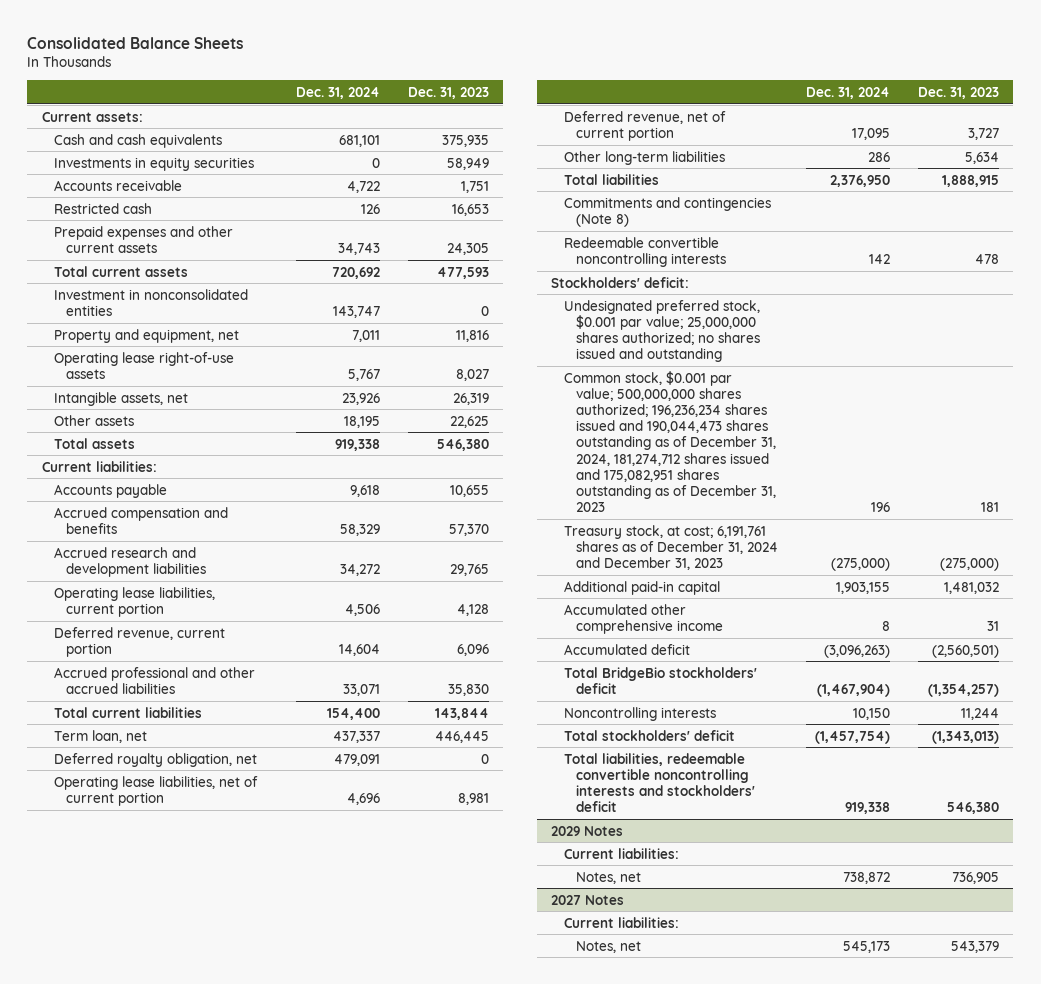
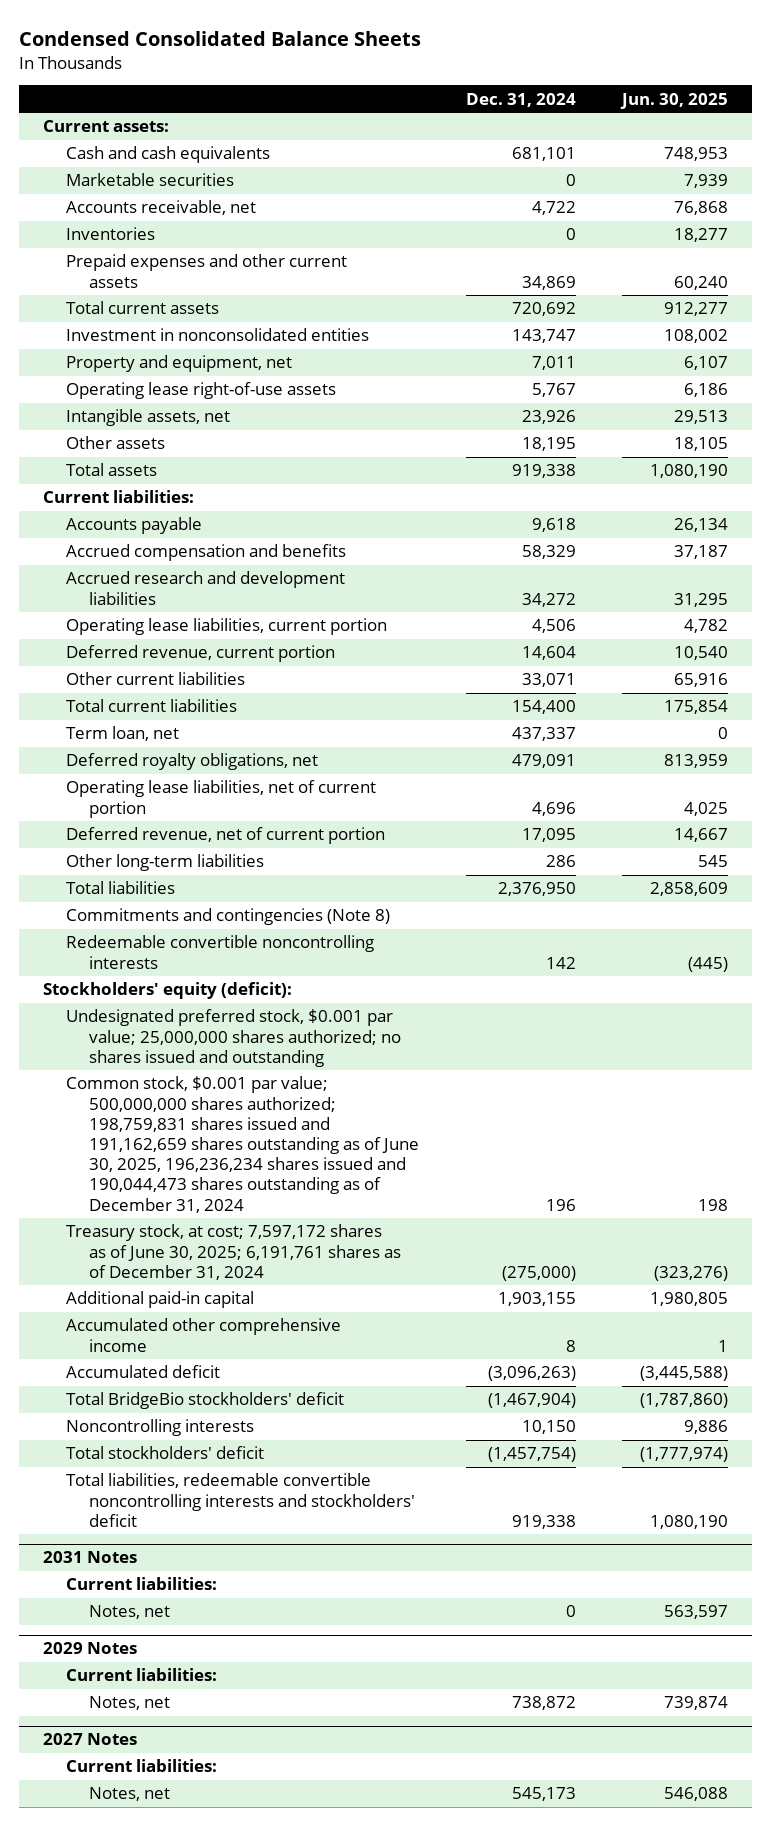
- Consolidated Balance Sheets
+ Condensed Consolidated Balance Sheets
- | Dec. 31, 2024 | Dec. 31, 2023
+ | Dec. 31, 2024 | Jun. 30, 2025
- Investments in equity securities | 0 | 58,949
- Accounts receivable | 4,722 | 1,751
- Restricted cash | 126 | 16,653
- Prepaid expenses and other current assets | 34,743 | 24,305
+ Marketable securities | 0 | 7,939
+ Accounts receivable, net | 4,722 | 76,868
+ Inventories | 0 | 18,277
+ Prepaid expenses and other current assets | 34,869 | 60,240
- Accrued professional and other accrued liabilities | 33,071 | 35,830
+ Other current liabilities | 33,071 | 65,916
- Deferred royalty obligation, net | 479,091 | 0
+ Deferred royalty obligations, net | 479,091 | 813,959
- Stockholders' deficit:
+ Stockholders' equity (deficit):
- Common stock, $0.001 par value; 500,000,000 shares authorized; 196,236,234 shares issued and 190,044,473 shares outstanding as of December 31, 2024, 181,274,712 shares issued and 175,082,951 shares outstanding as of December 31, 2023 | 196 | 181
- Treasury stock, at cost; 6,191,761 shares as of December 31, 2024 and December 31, 2023 | (275,000) | (275,000)
+ Common stock, $0.001 par value; 500,000,000 shares authorized; 198,759,831 shares issued and 191,162,659 shares outstanding as of June 30, 2025, 196,236,234 shares issued and 190,044,473 shares outstanding as of December 31, 2024 | 196 | 198
+ Treasury stock, at cost; 7,597,172 shares as of June 30, 2025; 6,191,761 shares as of December 31, 2024 | (275,000) | (323,276)
+ 2031 Notes
+ Current liabilities:
+ Notes, net | 0 | 563,597

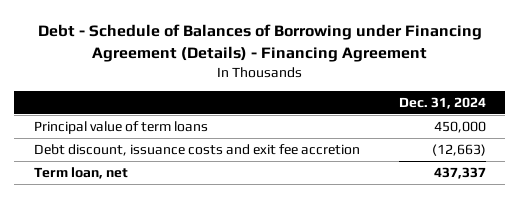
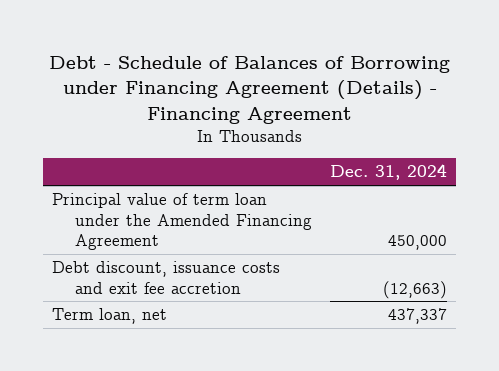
- Principal value of term loans | 450,000
+ Principal value of term loan under the Amended Financing Agreement | 450,000

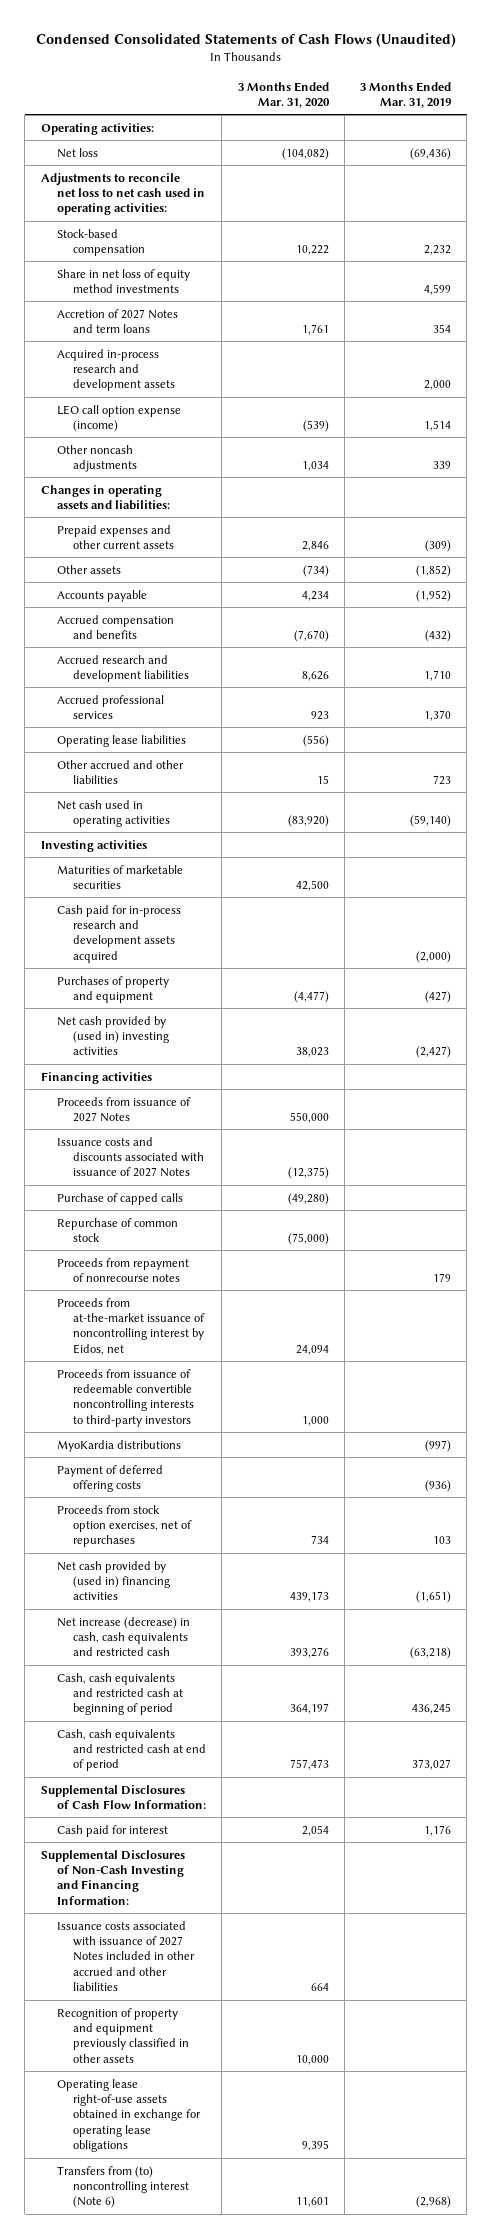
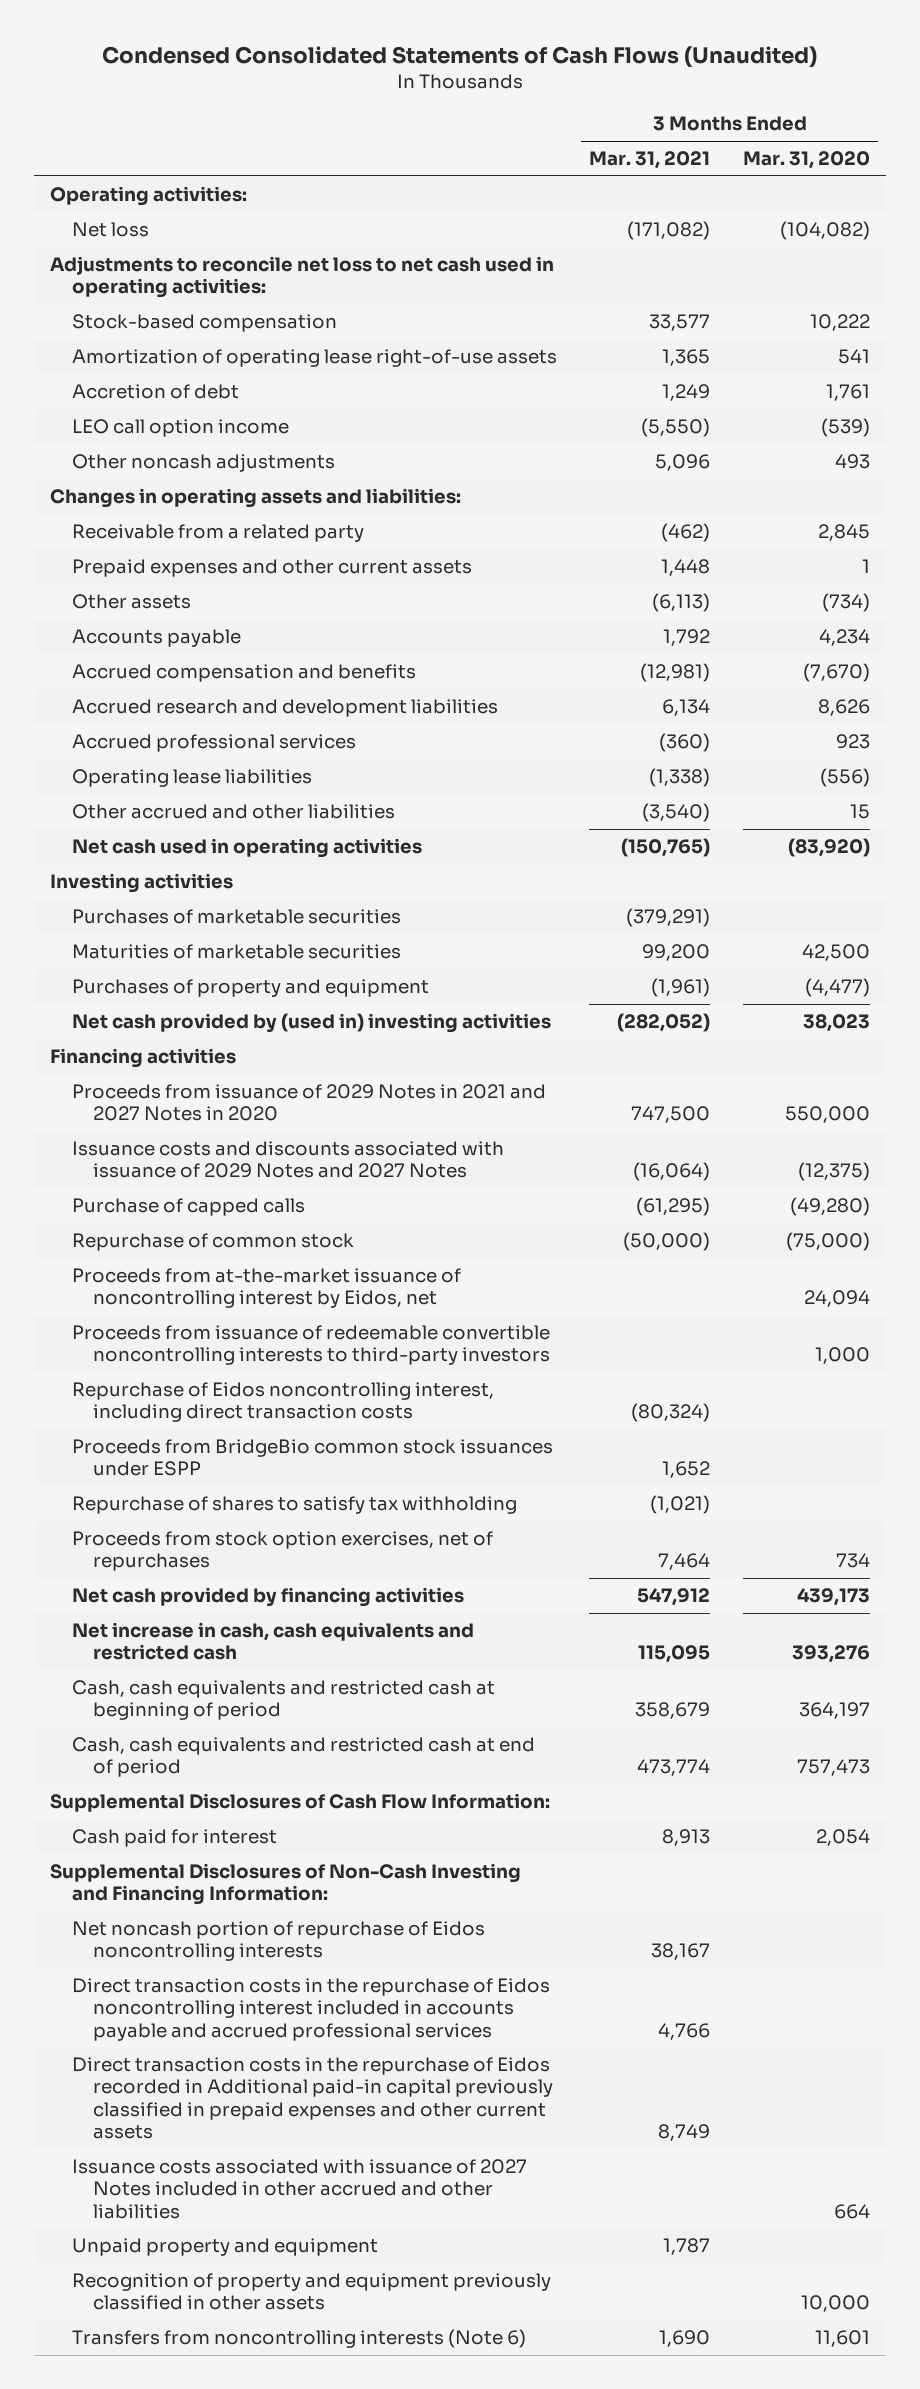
- | 3 Months Ended Mar. 31, 2020 | 3 Months Ended Mar. 31, 2019
+ | 3 Months Ended Mar. 31, 2021 | 3 Months Ended Mar. 31, 2020
- Share in net loss of equity method investments | | 4,599
- Accretion of 2027 Notes and term loans | 1,761 | 354
- Acquired in-process research and development assets | | 2,000
- LEO call option expense (income) | (539) | 1,514
- Other noncash adjustments | 1,034 | 339
+ Amortization of operating lease right-of-use assets | 1,365 | 541
+ Accretion of debt | 1,249 | 1,761
+ LEO call option income | (5,550) | (539)
+ Other noncash adjustments | 5,096 | 493
- Prepaid expenses and other current assets | 2,846 | (309)
+ Receivable from a related party | (462) | 2,845
+ Prepaid expenses and other current assets | 1,448 | 1
+ Purchases of marketable securities | (379,291) |
- Cash paid for in-process research and development assets acquired | | (2,000)
- Proceeds from issuance of 2027 Notes | 550,000 |
- Issuance costs and discounts associated with issuance of 2027 Notes | (12,375) |
+ Proceeds from issuance of 2029 Notes in 2021 and 2027 Notes in 2020 | 747,500 | 550,000
+ Issuance costs and discounts associated with issuance of 2029 Notes and 2027 Notes | (16,064) | (12,375)
- Proceeds from repayment of nonrecourse notes | | 179
- MyoKardia distributions | | (997)
- Payment of deferred offering costs | | (936)
+ Repurchase of Eidos noncontrolling interest, including direct transaction costs | (80,324) |
+ Proceeds from BridgeBio common stock issuances under ESPP | 1,652 |
+ Repurchase of shares to satisfy tax withholding | (1,021) |
- Net cash provided by (used in) financing activities | 439,173 | (1,651)
- Net increase (decrease) in cash, cash equivalents and restricted cash | 393,276 | (63,218)
+ Net cash provided by financing activities | 547,912 | 439,173
+ Net increase in cash, cash equivalents and restricted cash | 115,095 | 393,276
+ Net noncash portion of repurchase of Eidos noncontrolling interests | 38,167 |
+ Direct transaction costs in the repurchase of Eidos noncontrolling interest included in accounts payable and accrued professional services | 4,766 |
+ Direct transaction costs in the repurchase of Eidos recorded in Additional paid-in capital previously classified in prepaid expenses and other current assets | 8,749 |
+ Unpaid property and equipment | 1,787 |
- Operating lease right-of-use assets obtained in exchange for operating lease obligations | 9,395 |
- Transfers from (to) noncontrolling interest (Note 6) | 11,601 | (2,968)
+ Transfers from noncontrolling interests (Note 6) | 1,690 | 11,601

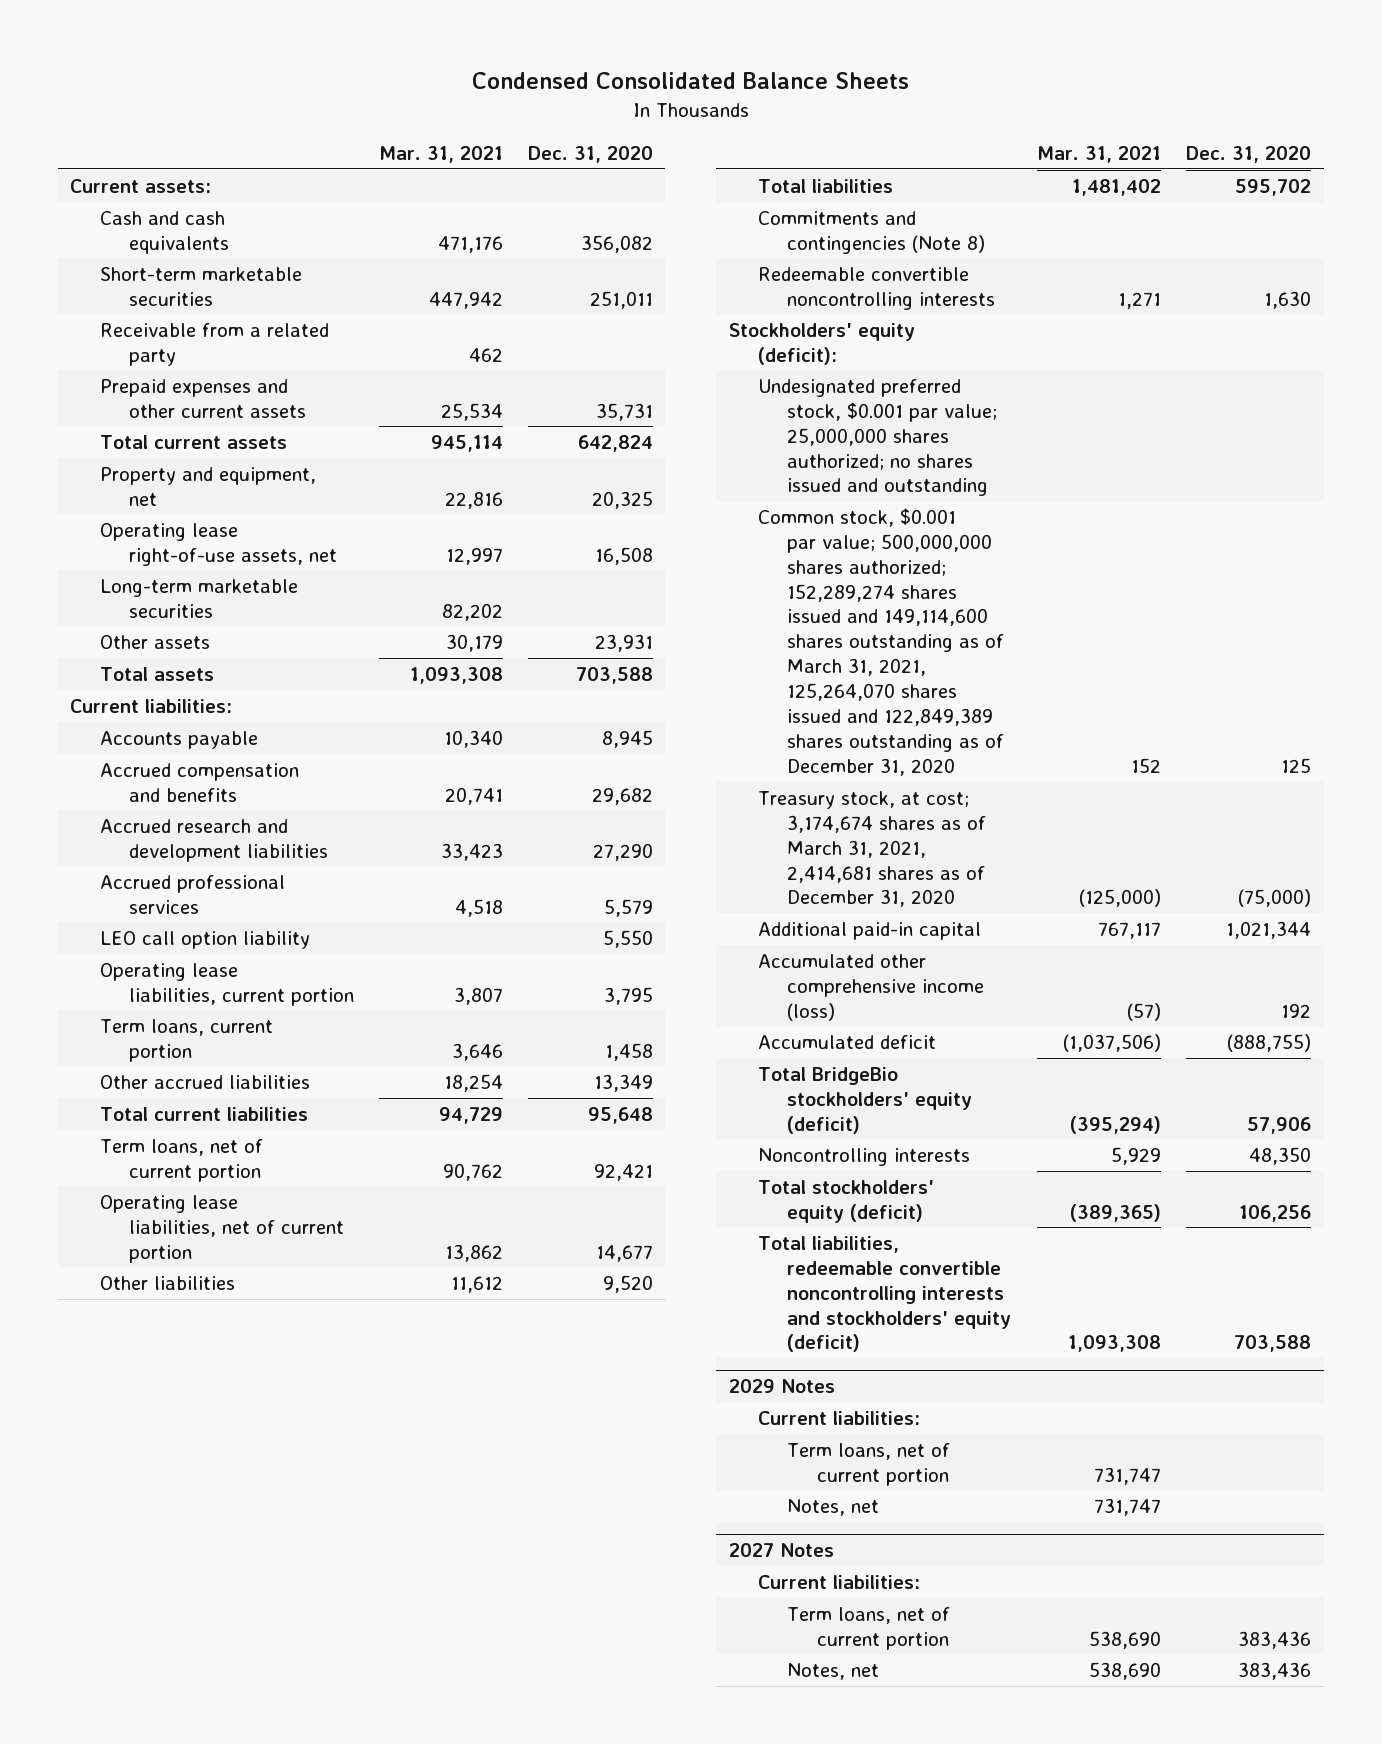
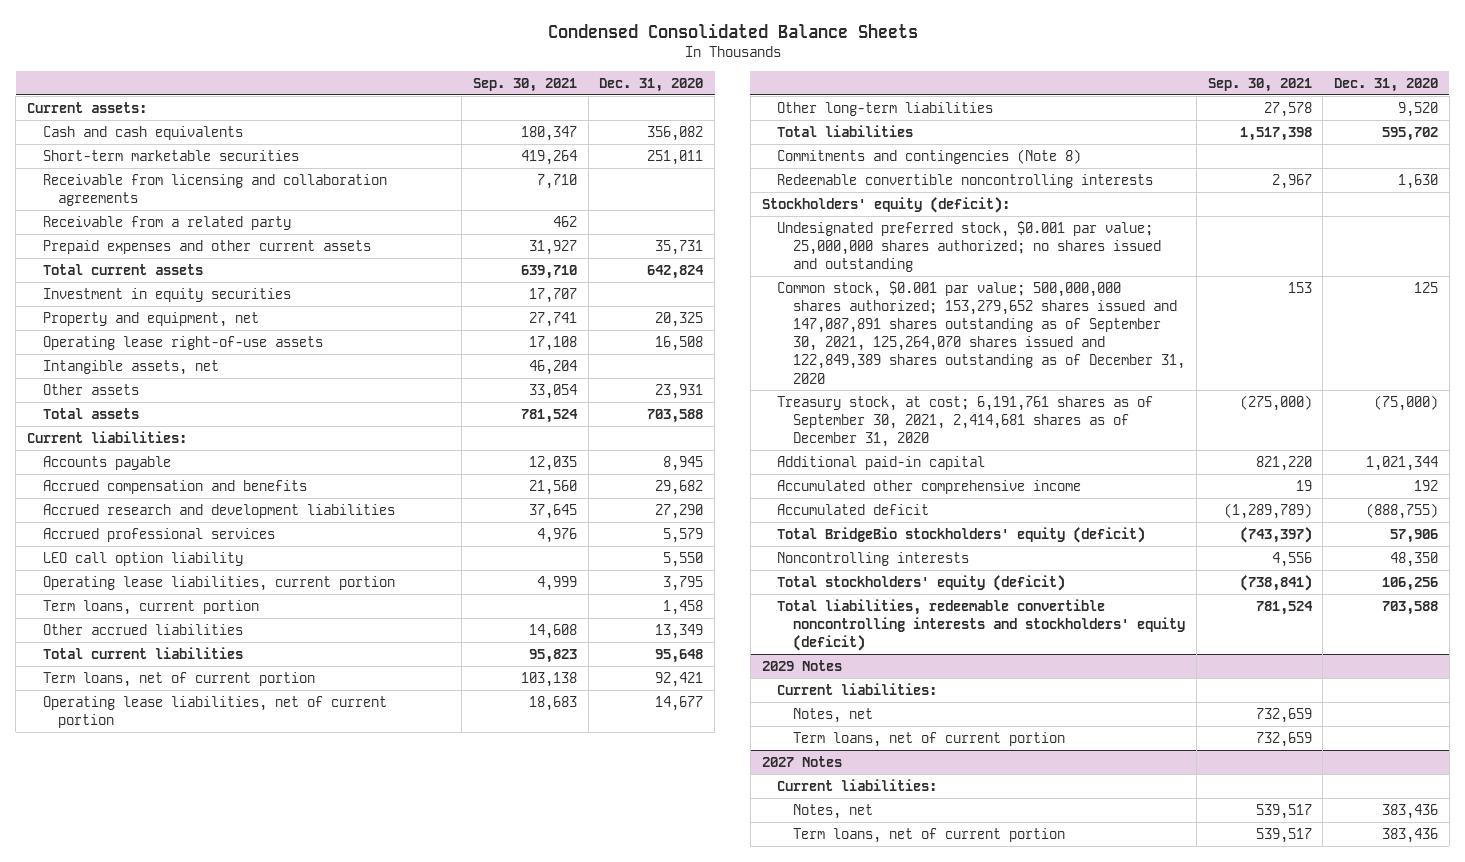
- | Mar. 31, 2021 | Dec. 31, 2020
+ | Sep. 30, 2021 | Dec. 31, 2020
+ Receivable from licensing and collaboration agreements | 7,710 |
+ Investment in equity securities | 17,707 |
- Operating lease right-of-use assets, net | 12,997 | 16,508
- Long-term marketable securities | 82,202 |
+ Operating lease right-of-use assets | 17,108 | 16,508
+ Intangible assets, net | 46,204 |
- Other liabilities | 11,612 | 9,520
+ Other long-term liabilities | 27,578 | 9,520
- Common stock, $0.001 par value; 500,000,000 shares authorized; 152,289,274 shares issued and 149,114,600 shares outstanding as of March 31, 2021, 125,264,070 shares issued and 122,849,389 shares outstanding as of December 31, 2020 | 152 | 125
- Treasury stock, at cost; 3,174,674 shares as of March 31, 2021, 2,414,681 shares as of December 31, 2020 | (125,000) | (75,000)
+ Common stock, $0.001 par value; 500,000,000 shares authorized; 153,279,652 shares issued and 147,087,891 shares outstanding as of September 30, 2021, 125,264,070 shares issued and 122,849,389 shares outstanding as of December 31, 2020 | 153 | 125
+ Treasury stock, at cost; 6,191,761 shares as of September 30, 2021, 2,414,681 shares as of December 31, 2020 | (275,000) | (75,000)
- Accumulated other comprehensive income (loss) | (57) | 192
+ Accumulated other comprehensive income | 19 | 192
@ 2029 Notes
moved down: Term loans, net of current portion | 732,659 |
@ 2027 Notes
moved down: Term loans, net of current portion | 539,517 | 383,436

